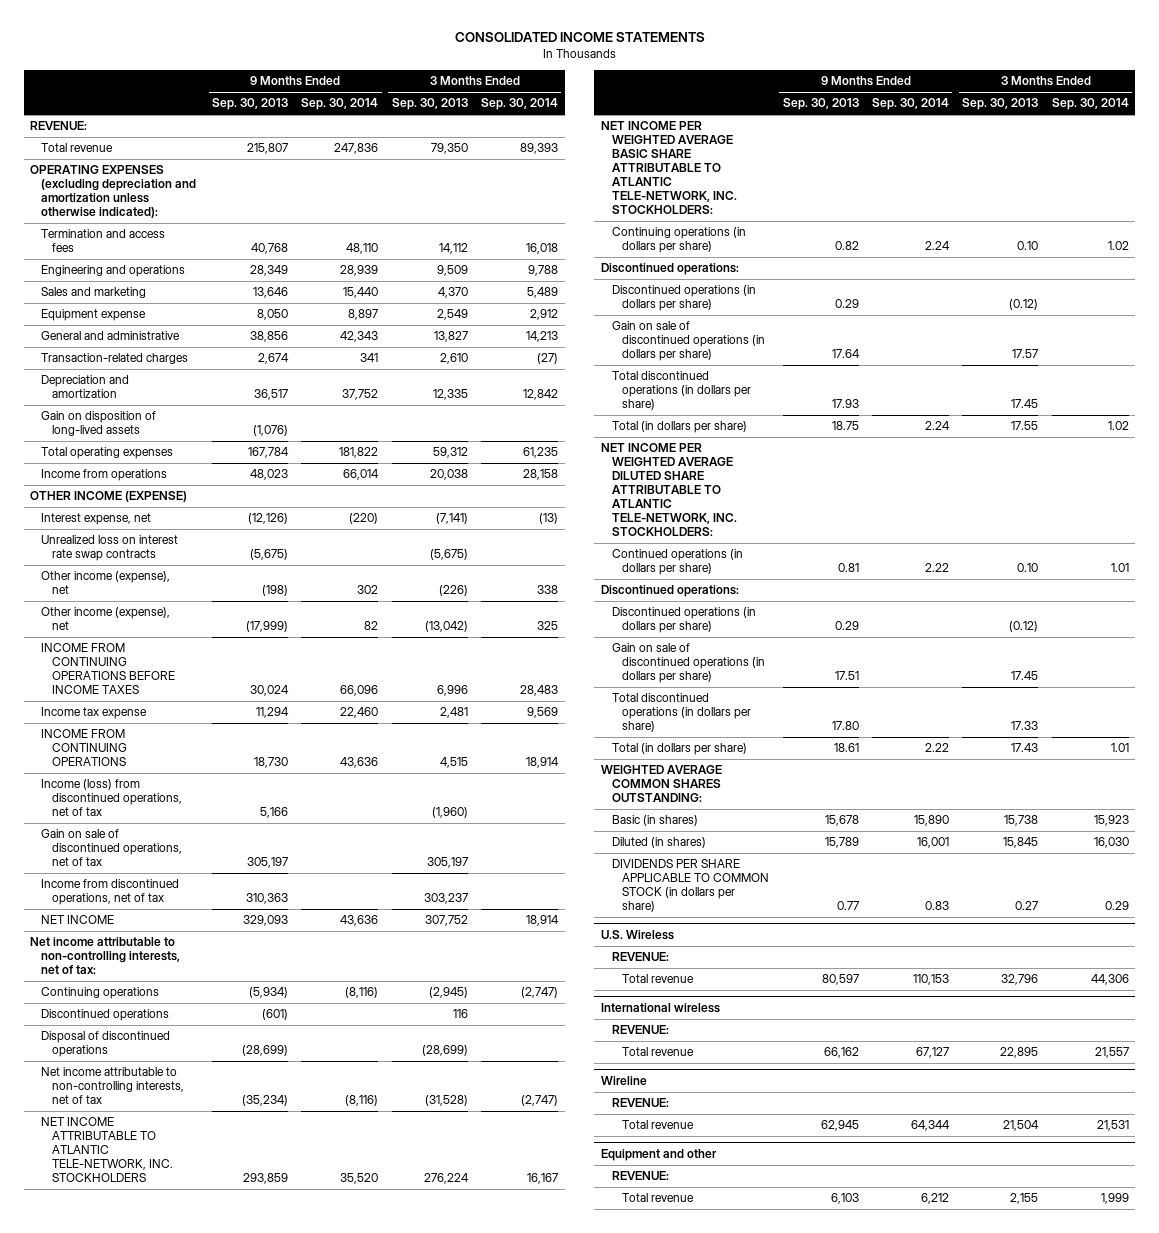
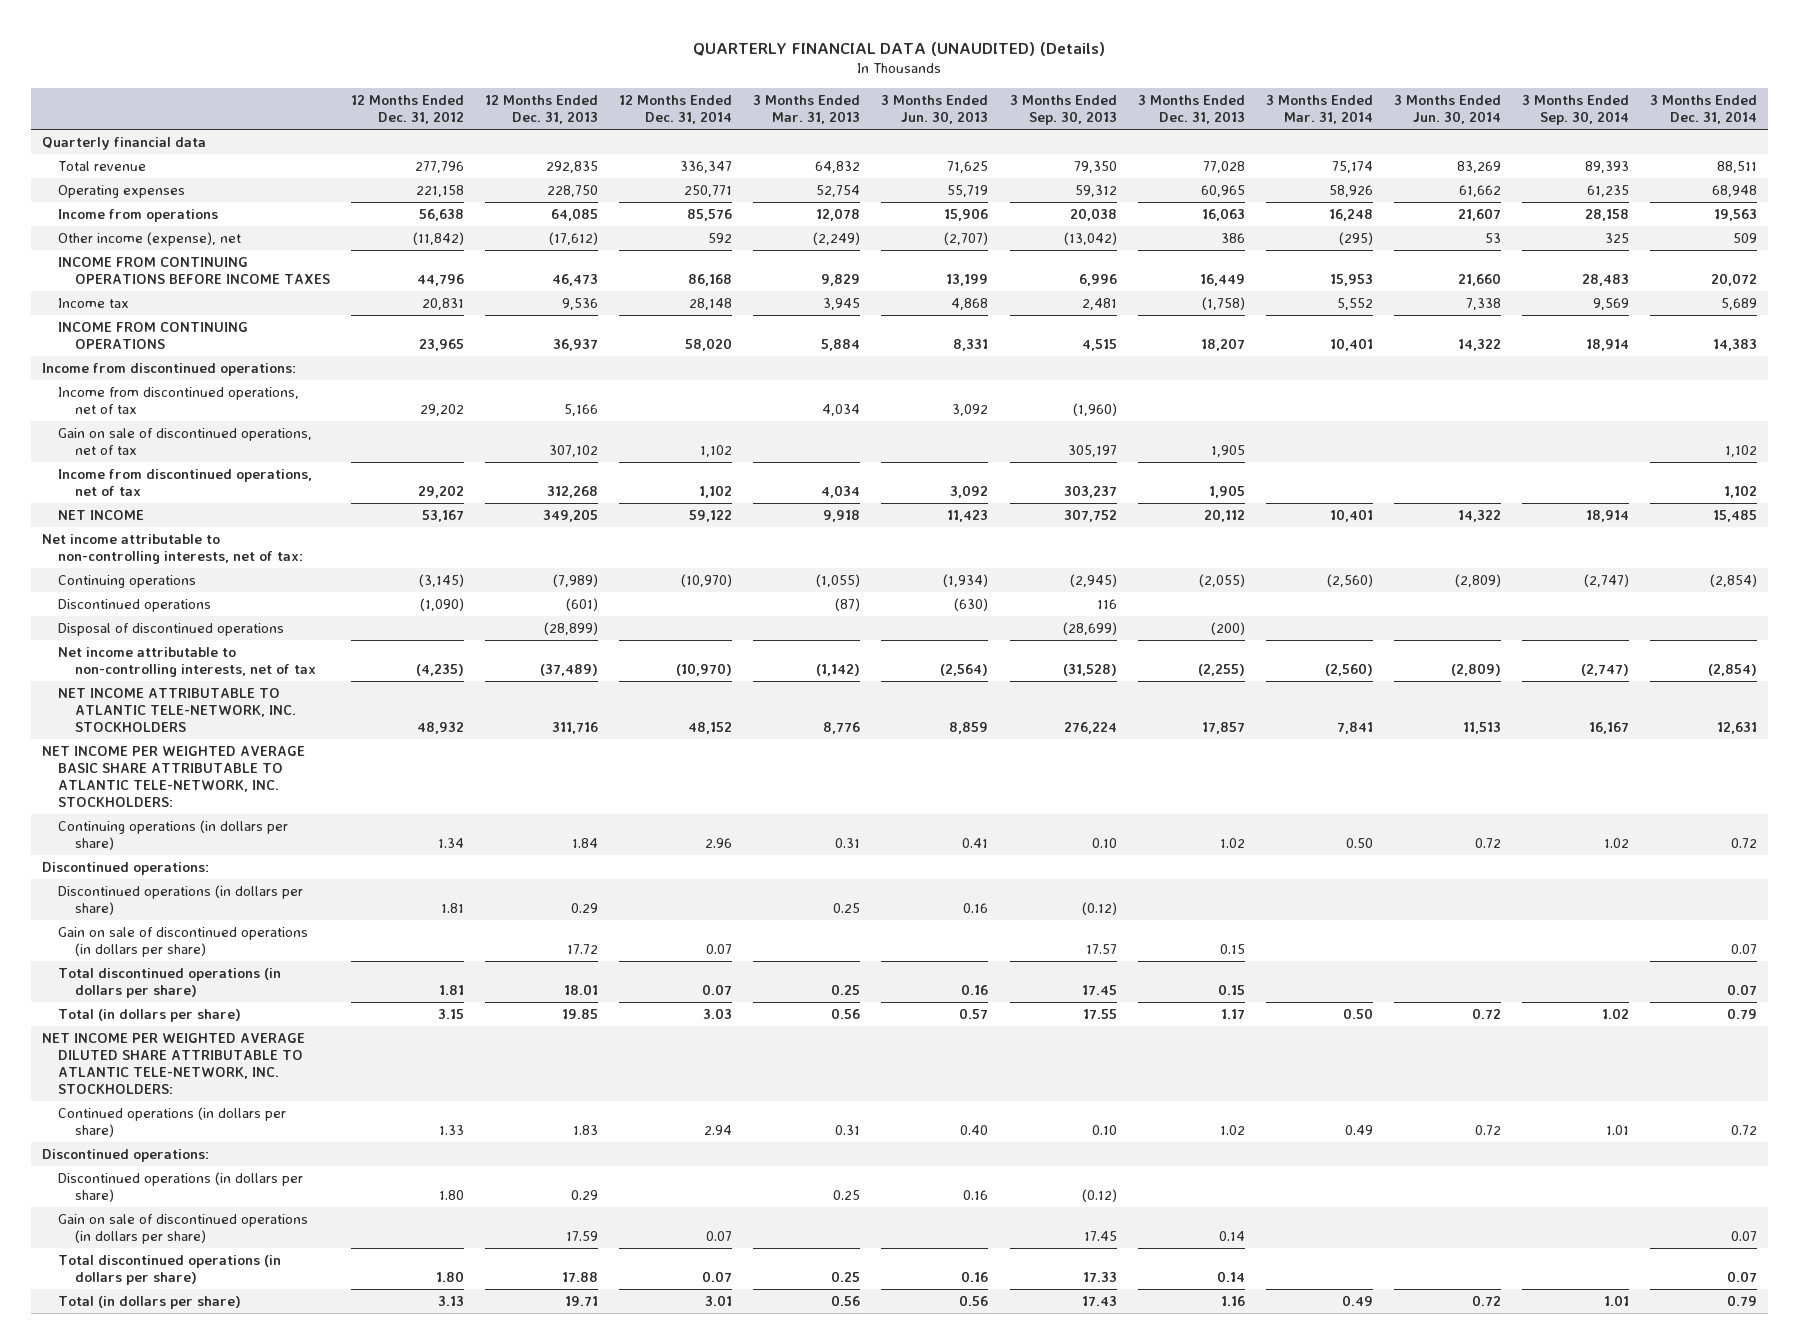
- CONSOLIDATED INCOME STATEMENTS
+ QUARTERLY FINANCIAL DATA (UNAUDITED) (Details)
- | 9 Months Ended Sep. 30, 2013 | 9 Months Ended Sep. 30, 2014 | 3 Months Ended Sep. 30, 2013 | 3 Months Ended Sep. 30, 2014
+ | 12 Months Ended Dec. 31, 2012 | 12 Months Ended Dec. 31, 2013 | 12 Months Ended Dec. 31, 2014 | 3 Months Ended Mar. 31, 2013 | 3 Months Ended Jun. 30, 2013 | 3 Months Ended Sep. 30, 2013 | 3 Months Ended Dec. 31, 2013 | 3 Months Ended Mar. 31, 2014 | 3 Months Ended Jun. 30, 2014 | 3 Months Ended Sep. 30, 2014 | 3 Months Ended Dec. 31, 2014
- REVENUE:
+ Quarterly financial data
- OPERATING EXPENSES (excluding depreciation and amortization unless otherwise indicated):
- Termination and access fees | 40,768 | 48,110 | 14,112 | 16,018
- Engineering and operations | 28,349 | 28,939 | 9,509 | 9,788
- Sales and marketing | 13,646 | 15,440 | 4,370 | 5,489
- Equipment expense | 8,050 | 8,897 | 2,549 | 2,912
- General and administrative | 38,856 | 42,343 | 13,827 | 14,213
- Transaction-related charges | 2,674 | 341 | 2,610 | (27)
- Depreciation and amortization | 36,517 | 37,752 | 12,335 | 12,842
- Gain on disposition of long-lived assets | (1,076) | | |
- Total operating expenses | 167,784 | 181,822 | 59,312 | 61,235
+ Operating expenses | 221,158 | 228,750 | 250,771 | 52,754 | 55,719 | 59,312 | 60,965 | 58,926 | 61,662 | 61,235 | 68,948
- OTHER INCOME (EXPENSE)
- Interest expense, net | (12,126) | (220) | (7,141) | (13)
- Unrealized loss on interest rate swap contracts | (5,675) | | (5,675) |
- Other income (expense), net | (198) | 302 | (226) | 338
- Income tax expense | 11,294 | 22,460 | 2,481 | 9,569
+ Income tax | 20,831 | 9,536 | 28,148 | 3,945 | 4,868 | 2,481 | (1,758) | 5,552 | 7,338 | 9,569 | 5,689
- Income (loss) from discontinued operations, net of tax | 5,166 | | (1,960) |
+ Income from discontinued operations:
+ Income from discontinued operations, net of tax | 29,202 | 5,166 | | 4,034 | 3,092 | (1,960) | | | | |
- WEIGHTED AVERAGE COMMON SHARES OUTSTANDING:
- Basic (in shares) | 15,678 | 15,890 | 15,738 | 15,923
- Diluted (in shares) | 15,789 | 16,001 | 15,845 | 16,030
- DIVIDENDS PER SHARE APPLICABLE TO COMMON STOCK (in dollars per share) | 0.77 | 0.83 | 0.27 | 0.29
- U.S. Wireless
- REVENUE:
- Total revenue | 80,597 | 110,153 | 32,796 | 44,306
- International wireless
- REVENUE:
- Total revenue | 66,162 | 67,127 | 22,895 | 21,557
- Wireline
- REVENUE:
- Total revenue | 62,945 | 64,344 | 21,504 | 21,531
- Equipment and other
- REVENUE:
- Total revenue | 6,103 | 6,212 | 2,155 | 1,999

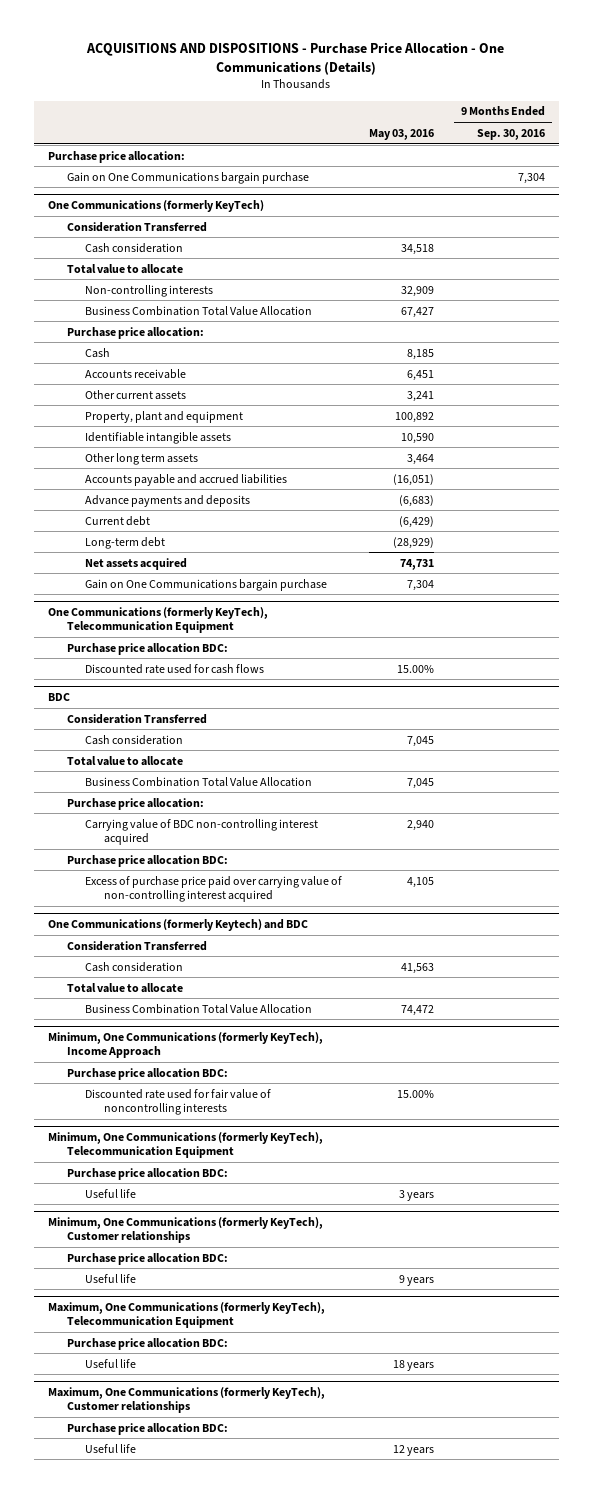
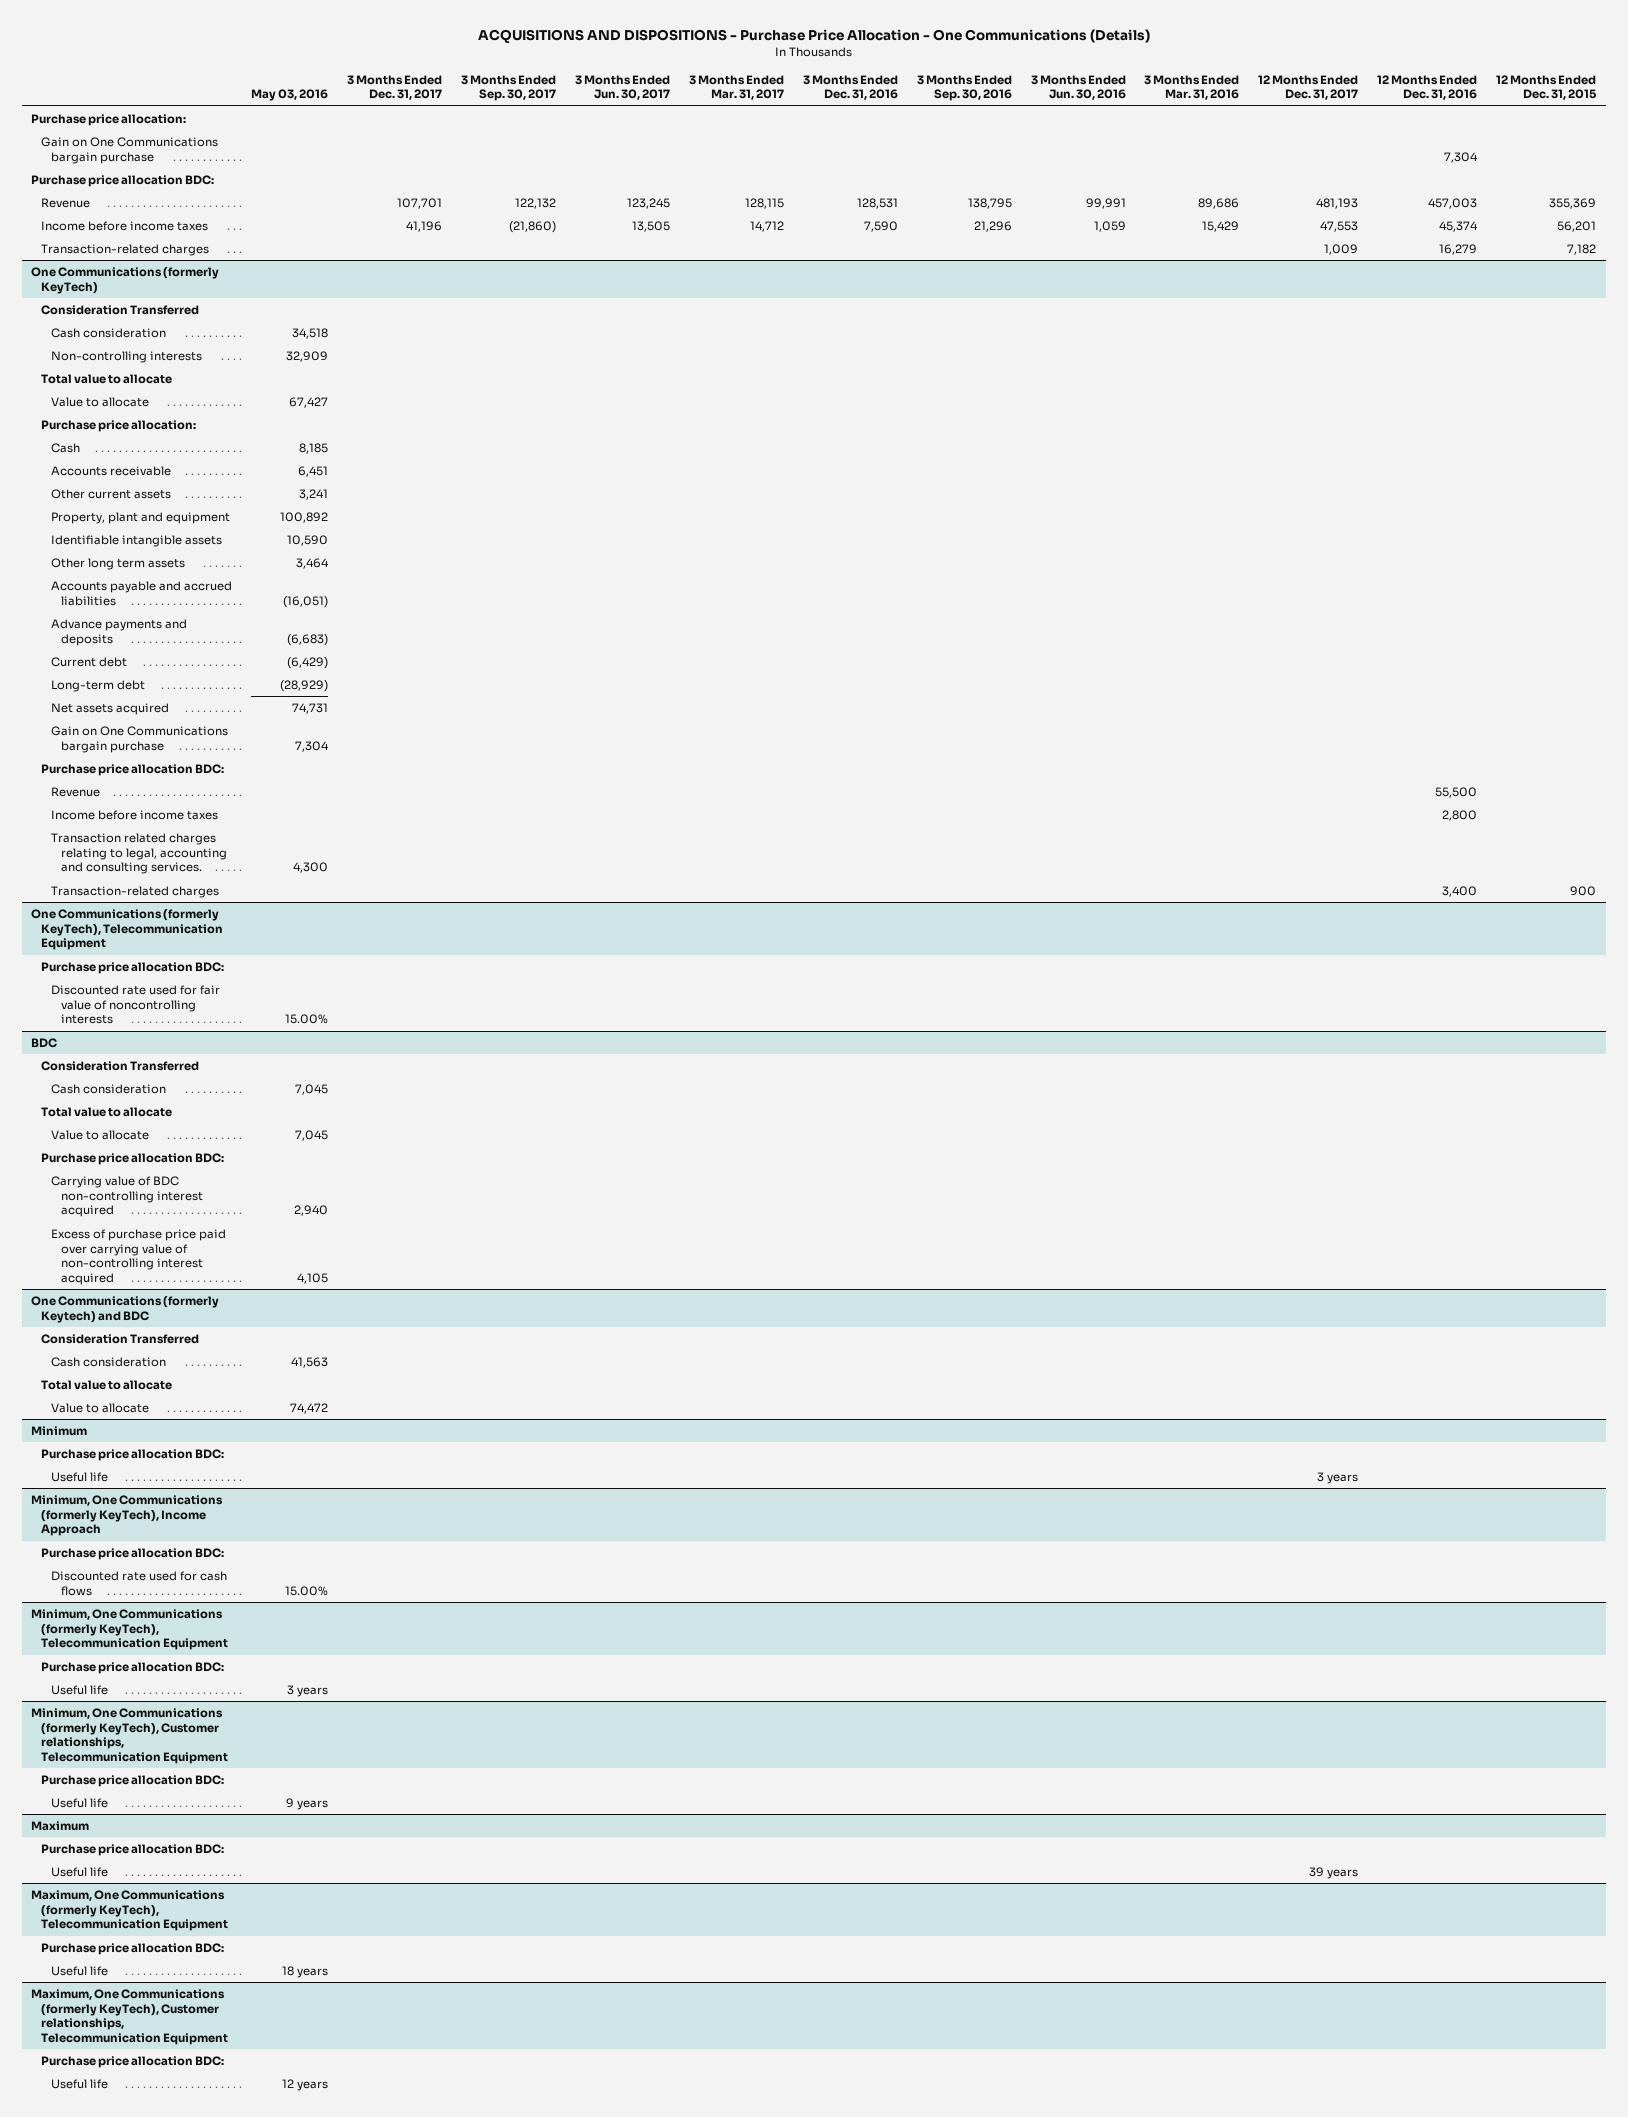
- | May 03, 2016 | 9 Months Ended Sep. 30, 2016
+ | May 03, 2016 | 3 Months Ended Dec. 31, 2017 | 3 Months Ended Sep. 30, 2017 | 3 Months Ended Jun. 30, 2017 | 3 Months Ended Mar. 31, 2017 | 3 Months Ended Dec. 31, 2016 | 3 Months Ended Sep. 30, 2016 | 3 Months Ended Jun. 30, 2016 | 3 Months Ended Mar. 31, 2016 | 12 Months Ended Dec. 31, 2017 | 12 Months Ended Dec. 31, 2016 | 12 Months Ended Dec. 31, 2015
+ Purchase price allocation BDC:
+ Revenue | | 107,701 | 122,132 | 123,245 | 128,115 | 128,531 | 138,795 | 99,991 | 89,686 | 481,193 | 457,003 | 355,369
+ Income before income taxes | | 41,196 | (21,860) | 13,505 | 14,712 | 7,590 | 21,296 | 1,059 | 15,429 | 47,553 | 45,374 | 56,201
+ Transaction-related charges | | | | | | | | | | 1,009 | 16,279 | 7,182
@ One Communications (formerly KeyTech)
- Business Combination Total Value Allocation | 67,427 |
moved down: Total value to allocate
+ Value to allocate | 67,427 | | | | | | | | | | |
+ Purchase price allocation BDC:
+ Revenue | | | | | | | | | | | 55,500 |
+ Income before income taxes | | | | | | | | | | | 2,800 |
+ Transaction related charges relating to legal, accounting and consulting services. | 4,300 | | | | | | | | | | |
+ Transaction-related charges | | | | | | | | | | | 3,400 | 900
@ One Communications (formerly KeyTech), Telecommunication Equipment
- Discounted rate used for cash flows | 15.00% |
+ Discounted rate used for fair value of noncontrolling interests | 15.00% | | | | | | | | | | |
@ BDC
- Business Combination Total Value Allocation | 7,045 |
- Purchase price allocation:
+ Value to allocate | 7,045 | | | | | | | | | | |
moved down: Carrying value of BDC non-controlling interest acquired | 2,940 | | | | | | | | | | |
@ One Communications (formerly Keytech) and BDC
- Business Combination Total Value Allocation | 74,472 |
+ Value to allocate | 74,472 | | | | | | | | | | |
+ Minimum
+ Purchase price allocation BDC:
+ Useful life | | | | | | | | | | 3 years | |
@ Minimum, One Communications (formerly KeyTech), Income Approach
- Discounted rate used for fair value of noncontrolling interests | 15.00% |
+ Discounted rate used for cash flows | 15.00% | | | | | | | | | | |
- Minimum, One Communications (formerly KeyTech), Customer relationships
+ Minimum, One Communications (formerly KeyTech), Customer relationships, Telecommunication Equipment
+ Maximum
+ Purchase price allocation BDC:
+ Useful life | | | | | | | | | | 39 years | |
- Maximum, One Communications (formerly KeyTech), Customer relationships
+ Maximum, One Communications (formerly KeyTech), Customer relationships, Telecommunication Equipment

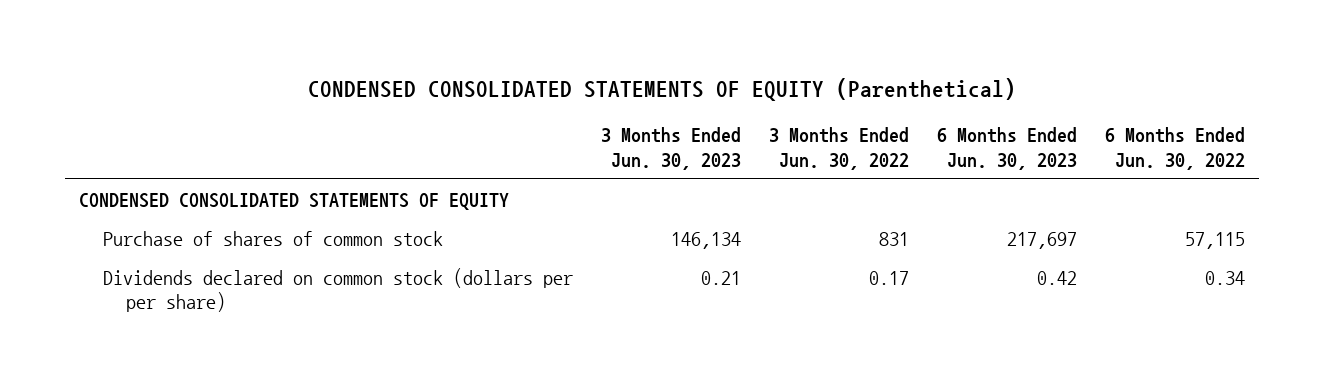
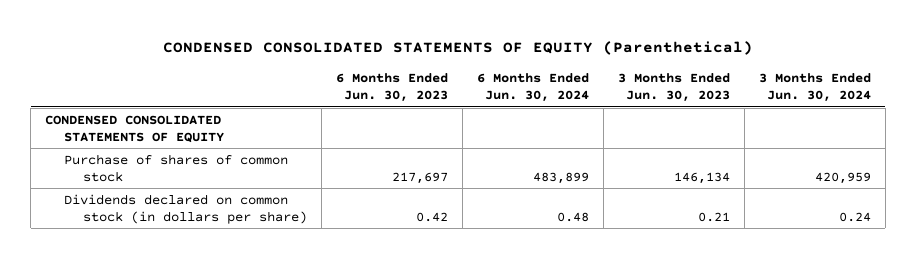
- | 3 Months Ended Jun. 30, 2023 | 3 Months Ended Jun. 30, 2022 | 6 Months Ended Jun. 30, 2023 | 6 Months Ended Jun. 30, 2022
+ | 6 Months Ended Jun. 30, 2023 | 6 Months Ended Jun. 30, 2024 | 3 Months Ended Jun. 30, 2023 | 3 Months Ended Jun. 30, 2024
- Dividends declared on common stock (dollars per per share) | 0.21 | 0.17 | 0.42 | 0.34
+ Dividends declared on common stock (in dollars per share) | 0.42 | 0.48 | 0.21 | 0.24

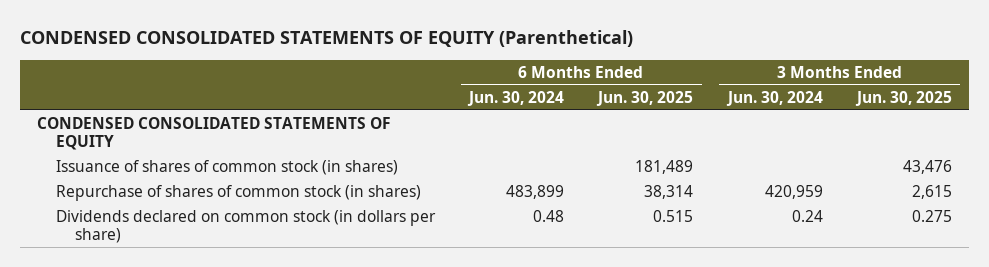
- | 6 Months Ended Jun. 30, 2023 | 6 Months Ended Jun. 30, 2024 | 3 Months Ended Jun. 30, 2023 | 3 Months Ended Jun. 30, 2024
+ | 6 Months Ended Jun. 30, 2024 | 6 Months Ended Jun. 30, 2025 | 3 Months Ended Jun. 30, 2024 | 3 Months Ended Jun. 30, 2025
- Purchase of shares of common stock | 217,697 | 483,899 | 146,134 | 420,959
+ Issuance of shares of common stock (in shares) | | 181,489 | | 43,476
+ Repurchase of shares of common stock (in shares) | 483,899 | 38,314 | 420,959 | 2,615

